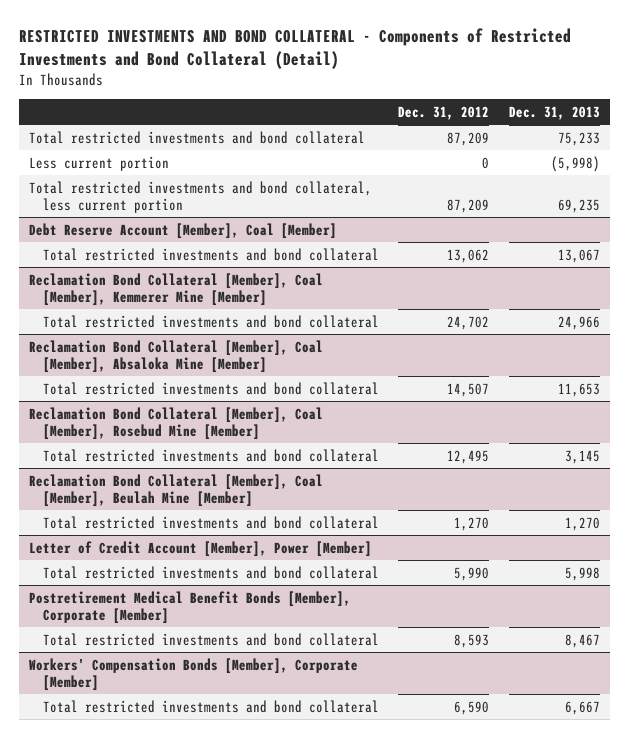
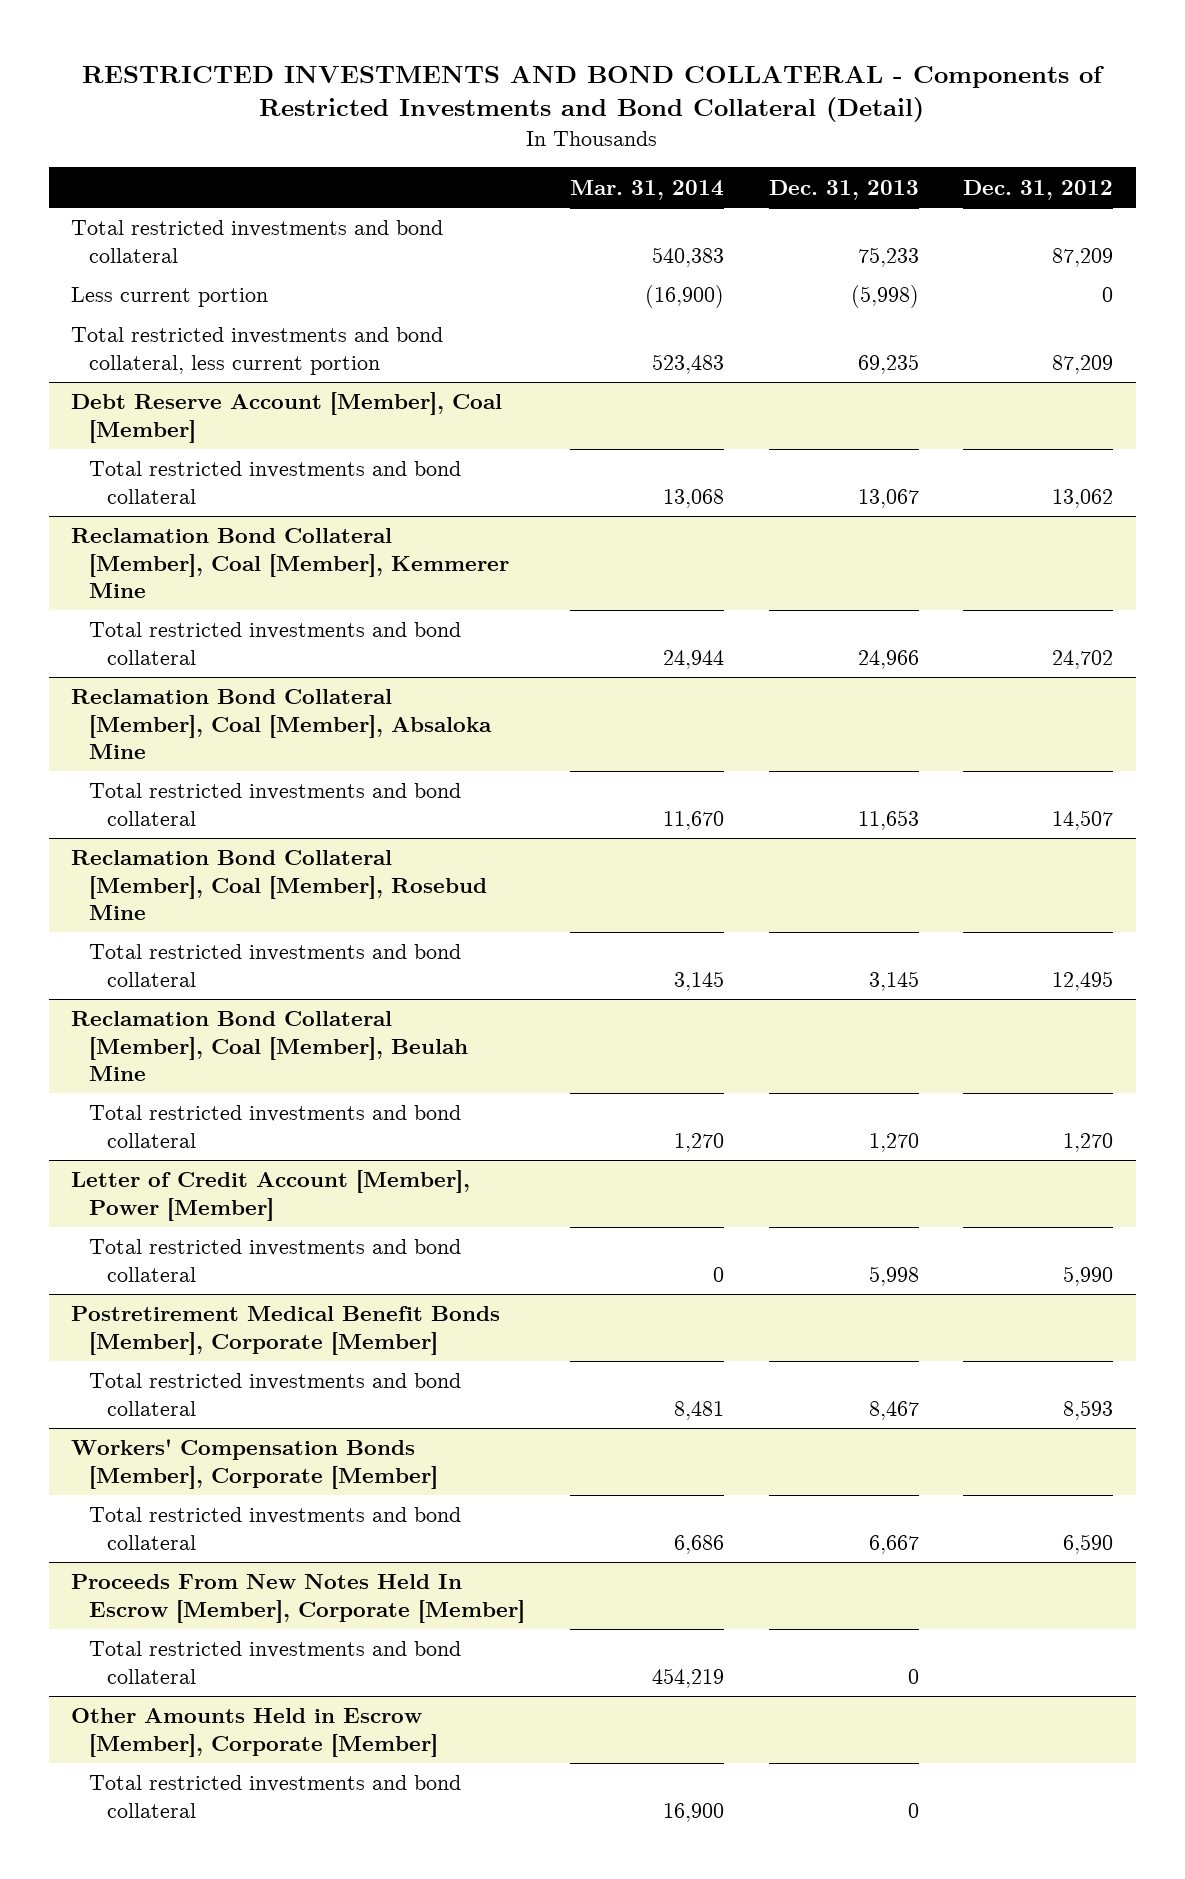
- | Dec. 31, 2012 | Dec. 31, 2013
+ | Mar. 31, 2014 | Dec. 31, 2013 | Dec. 31, 2012
- Reclamation Bond Collateral [Member], Coal [Member], Kemmerer Mine [Member]
+ Reclamation Bond Collateral [Member], Coal [Member], Kemmerer Mine
- Reclamation Bond Collateral [Member], Coal [Member], Absaloka Mine [Member]
+ Reclamation Bond Collateral [Member], Coal [Member], Absaloka Mine
- Reclamation Bond Collateral [Member], Coal [Member], Rosebud Mine [Member]
+ Reclamation Bond Collateral [Member], Coal [Member], Rosebud Mine
- Reclamation Bond Collateral [Member], Coal [Member], Beulah Mine [Member]
+ Reclamation Bond Collateral [Member], Coal [Member], Beulah Mine
+ Proceeds From New Notes Held In Escrow [Member], Corporate [Member]
+ Total restricted investments and bond collateral | 454,219 | 0 |
+ Other Amounts Held in Escrow [Member], Corporate [Member]
+ Total restricted investments and bond collateral | 16,900 | 0 |

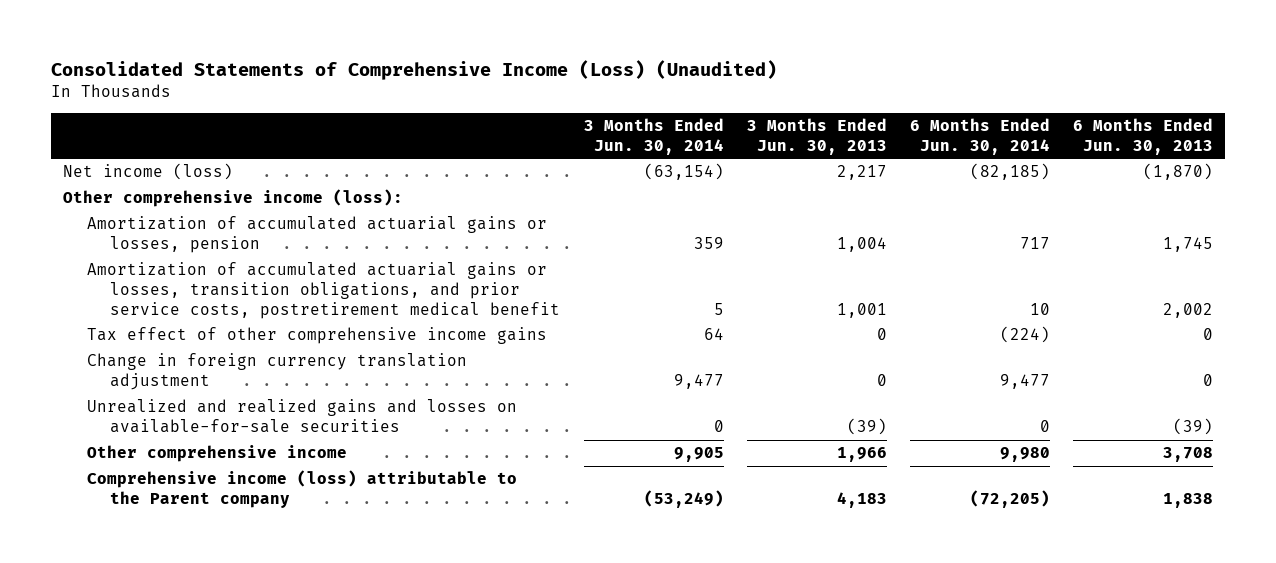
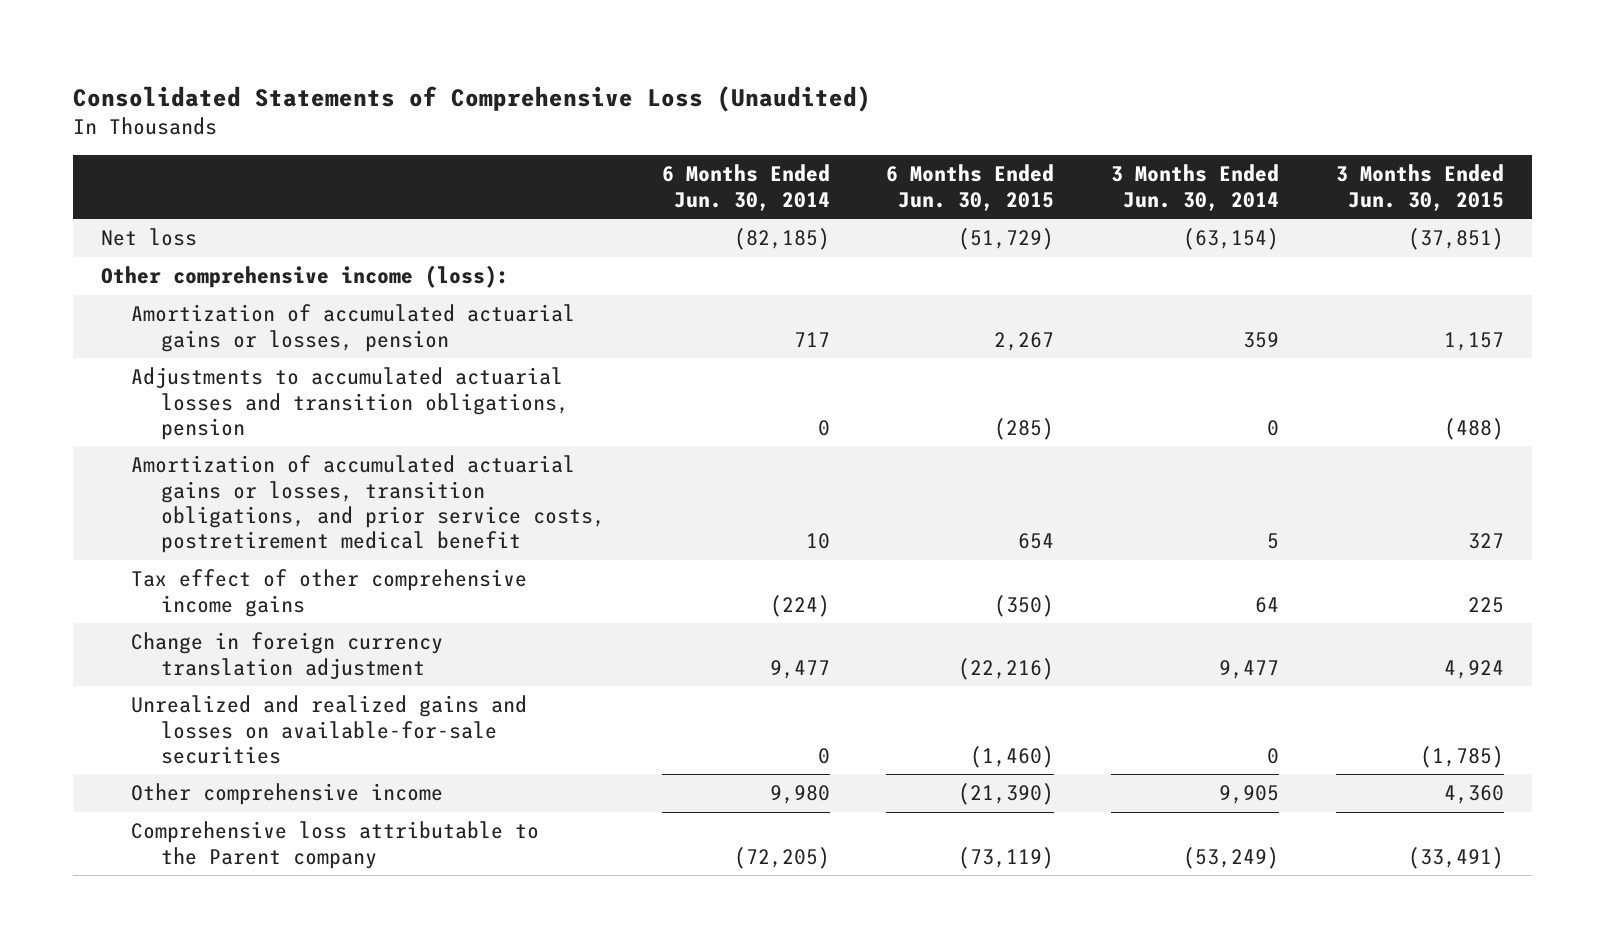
- Consolidated Statements of Comprehensive Income (Loss) (Unaudited)
+ Consolidated Statements of Comprehensive Loss (Unaudited)
- | 3 Months Ended Jun. 30, 2014 | 3 Months Ended Jun. 30, 2013 | 6 Months Ended Jun. 30, 2014 | 6 Months Ended Jun. 30, 2013
+ | 6 Months Ended Jun. 30, 2014 | 6 Months Ended Jun. 30, 2015 | 3 Months Ended Jun. 30, 2014 | 3 Months Ended Jun. 30, 2015
- Net income (loss) | (63,154) | 2,217 | (82,185) | (1,870)
+ Net loss | (82,185) | (51,729) | (63,154) | (37,851)
+ Adjustments to accumulated actuarial losses and transition obligations, pension | 0 | (285) | 0 | (488)
- Comprehensive income (loss) attributable to the Parent company | (53,249) | 4,183 | (72,205) | 1,838
+ Comprehensive loss attributable to the Parent company | (72,205) | (73,119) | (53,249) | (33,491)

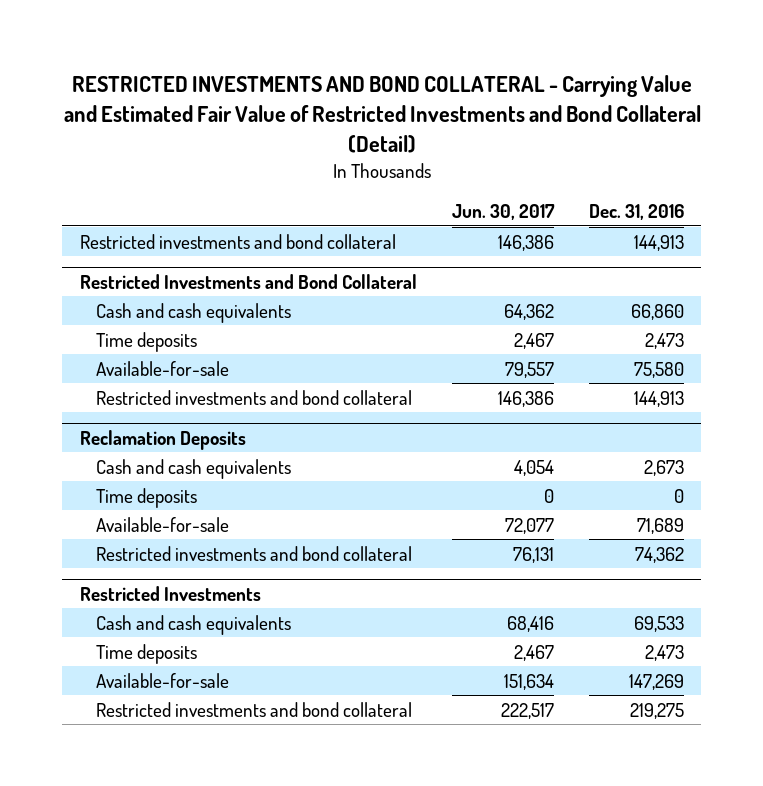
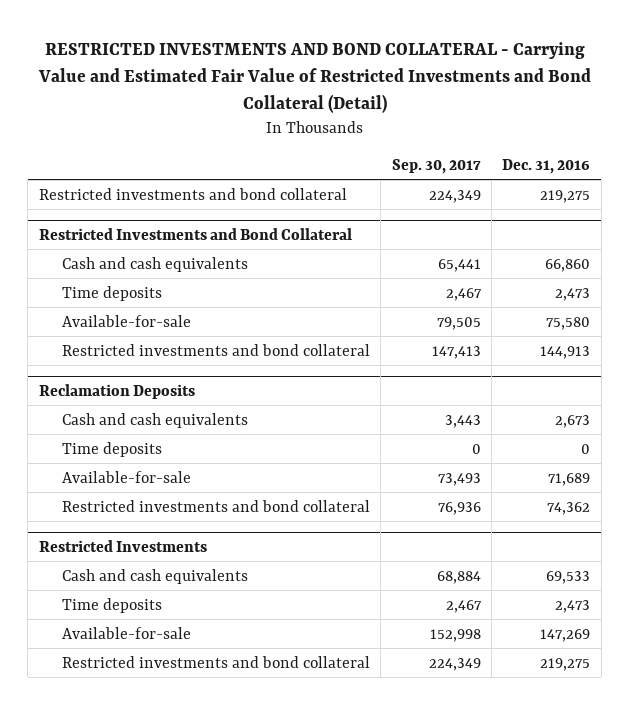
- | Jun. 30, 2017 | Dec. 31, 2016
+ | Sep. 30, 2017 | Dec. 31, 2016
- Restricted investments and bond collateral | 146,386 | 144,913
+ Restricted investments and bond collateral | 224,349 | 219,275

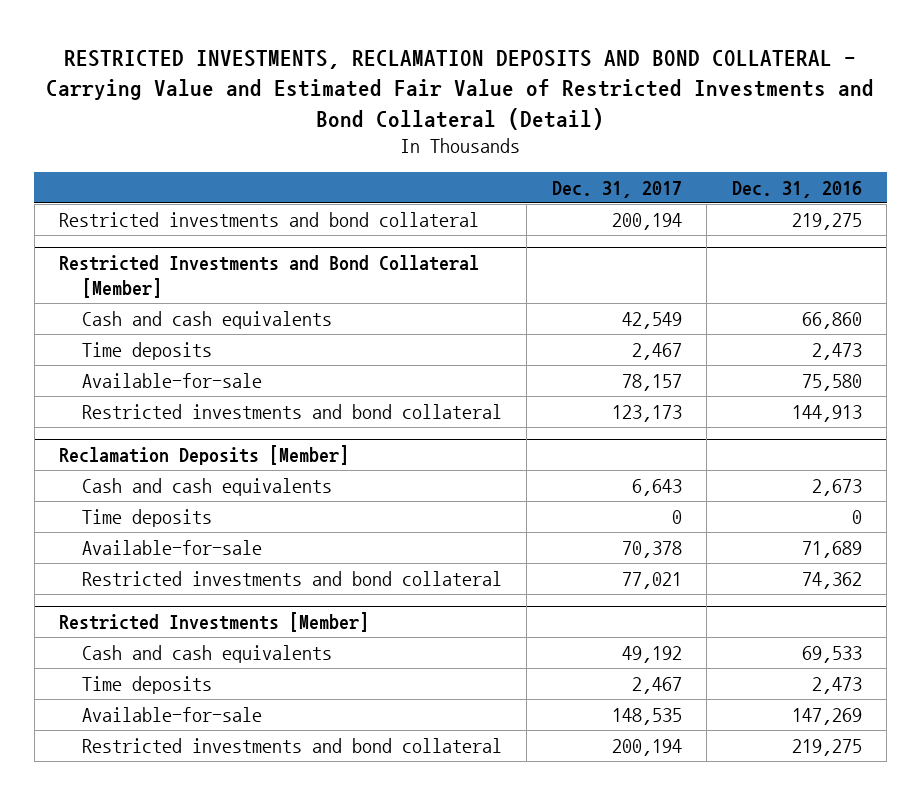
- RESTRICTED INVESTMENTS AND BOND COLLATERAL - Carrying Value and Estimated Fair Value of Restricted Investments and Bond Collateral (Detail)
+ RESTRICTED INVESTMENTS, RECLAMATION DEPOSITS AND BOND COLLATERAL - Carrying Value and Estimated Fair Value of Restricted Investments and Bond Collateral (Detail)
- | Sep. 30, 2017 | Dec. 31, 2016
+ | Dec. 31, 2017 | Dec. 31, 2016
- Restricted Investments and Bond Collateral
+ Restricted Investments and Bond Collateral [Member]
- Reclamation Deposits
+ Reclamation Deposits [Member]
- Restricted Investments
+ Restricted Investments [Member]

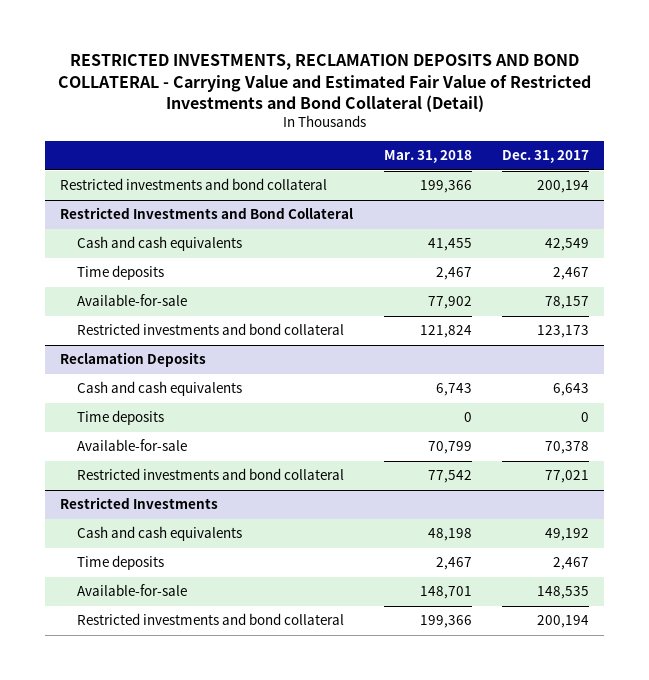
- | Dec. 31, 2017 | Dec. 31, 2016
+ | Mar. 31, 2018 | Dec. 31, 2017
- Restricted Investments and Bond Collateral [Member]
+ Restricted Investments and Bond Collateral
- Reclamation Deposits [Member]
+ Reclamation Deposits
- Restricted Investments [Member]
+ Restricted Investments

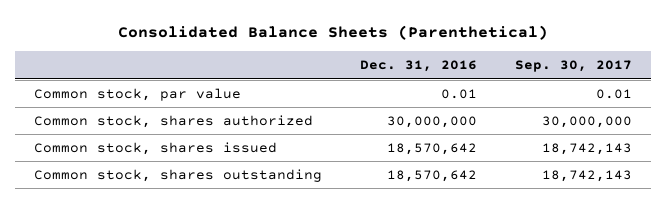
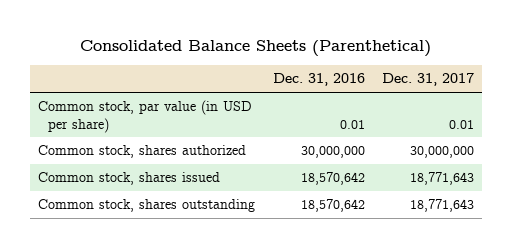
- | Dec. 31, 2016 | Sep. 30, 2017
+ | Dec. 31, 2016 | Dec. 31, 2017
- Common stock, par value | 0.01 | 0.01
+ Common stock, par value (in USD per share) | 0.01 | 0.01

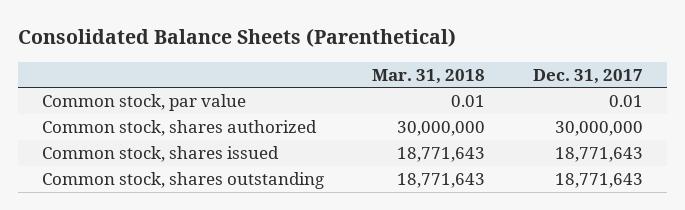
- | Dec. 31, 2016 | Dec. 31, 2017
+ | Mar. 31, 2018 | Dec. 31, 2017
- Common stock, par value (in USD per share) | 0.01 | 0.01
+ Common stock, par value | 0.01 | 0.01

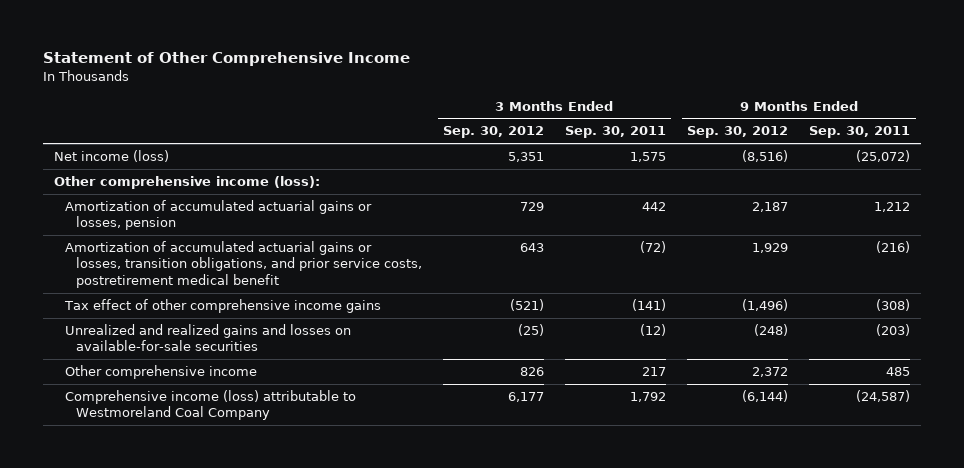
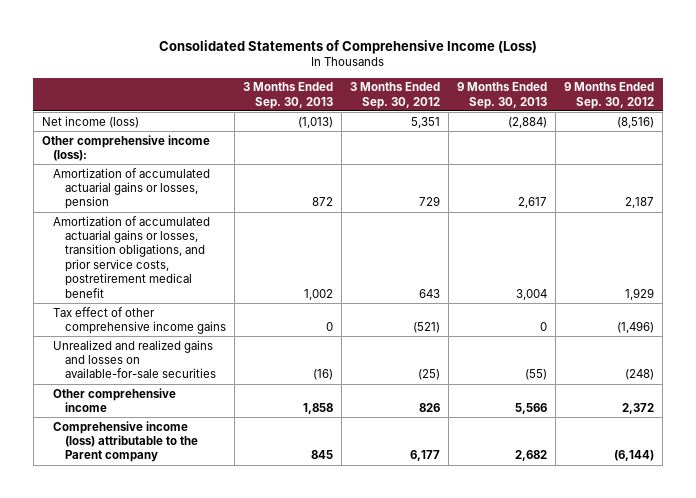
- Statement of Other Comprehensive Income
+ Consolidated Statements of Comprehensive Income (Loss)
- | 3 Months Ended Sep. 30, 2012 | 3 Months Ended Sep. 30, 2011 | 9 Months Ended Sep. 30, 2012 | 9 Months Ended Sep. 30, 2011
+ | 3 Months Ended Sep. 30, 2013 | 3 Months Ended Sep. 30, 2012 | 9 Months Ended Sep. 30, 2013 | 9 Months Ended Sep. 30, 2012
- Comprehensive income (loss) attributable to Westmoreland Coal Company | 6,177 | 1,792 | (6,144) | (24,587)
+ Comprehensive income (loss) attributable to the Parent company | 845 | 6,177 | 2,682 | (6,144)

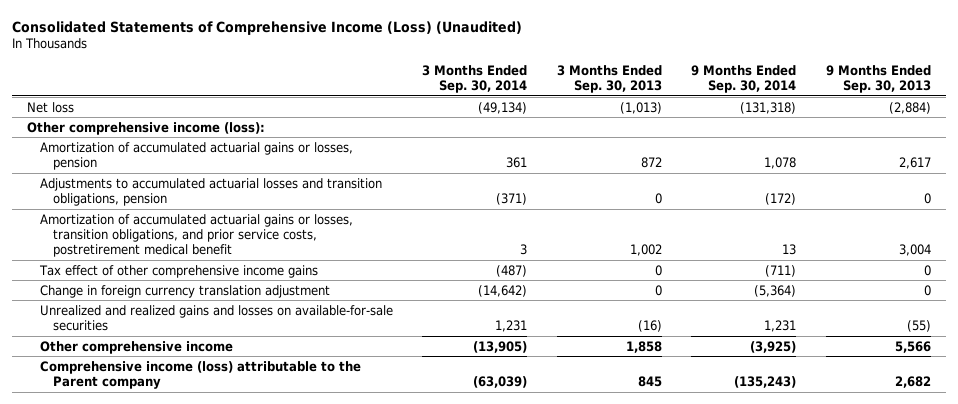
- Consolidated Statements of Comprehensive Income (Loss)
+ Consolidated Statements of Comprehensive Income (Loss) (Unaudited)
- | 3 Months Ended Sep. 30, 2013 | 3 Months Ended Sep. 30, 2012 | 9 Months Ended Sep. 30, 2013 | 9 Months Ended Sep. 30, 2012
+ | 3 Months Ended Sep. 30, 2014 | 3 Months Ended Sep. 30, 2013 | 9 Months Ended Sep. 30, 2014 | 9 Months Ended Sep. 30, 2013
- Net income (loss) | (1,013) | 5,351 | (2,884) | (8,516)
+ Net loss | (49,134) | (1,013) | (131,318) | (2,884)
+ Adjustments to accumulated actuarial losses and transition obligations, pension | (371) | 0 | (172) | 0
+ Change in foreign currency translation adjustment | (14,642) | 0 | (5,364) | 0

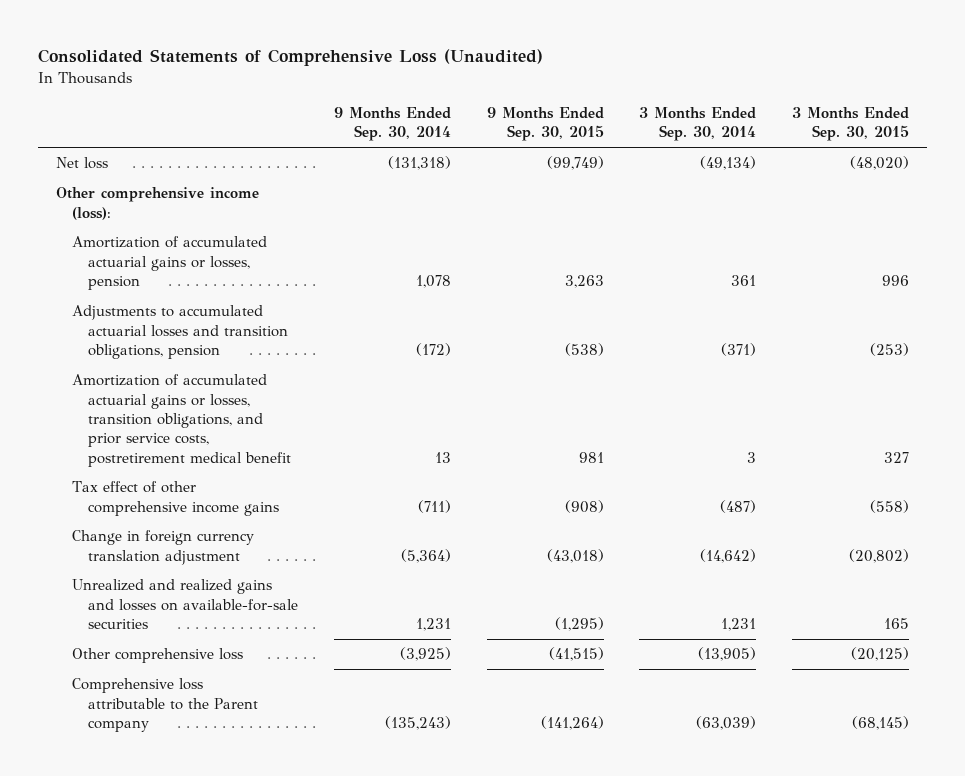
- Consolidated Statements of Comprehensive Income (Loss) (Unaudited)
+ Consolidated Statements of Comprehensive Loss (Unaudited)
- | 3 Months Ended Sep. 30, 2014 | 3 Months Ended Sep. 30, 2013 | 9 Months Ended Sep. 30, 2014 | 9 Months Ended Sep. 30, 2013
+ | 9 Months Ended Sep. 30, 2014 | 9 Months Ended Sep. 30, 2015 | 3 Months Ended Sep. 30, 2014 | 3 Months Ended Sep. 30, 2015
- Other comprehensive income | (13,905) | 1,858 | (3,925) | 5,566
- Comprehensive income (loss) attributable to the Parent company | (63,039) | 845 | (135,243) | 2,682
+ Other comprehensive loss | (3,925) | (41,515) | (13,905) | (20,125)
+ Comprehensive loss attributable to the Parent company | (135,243) | (141,264) | (63,039) | (68,145)

